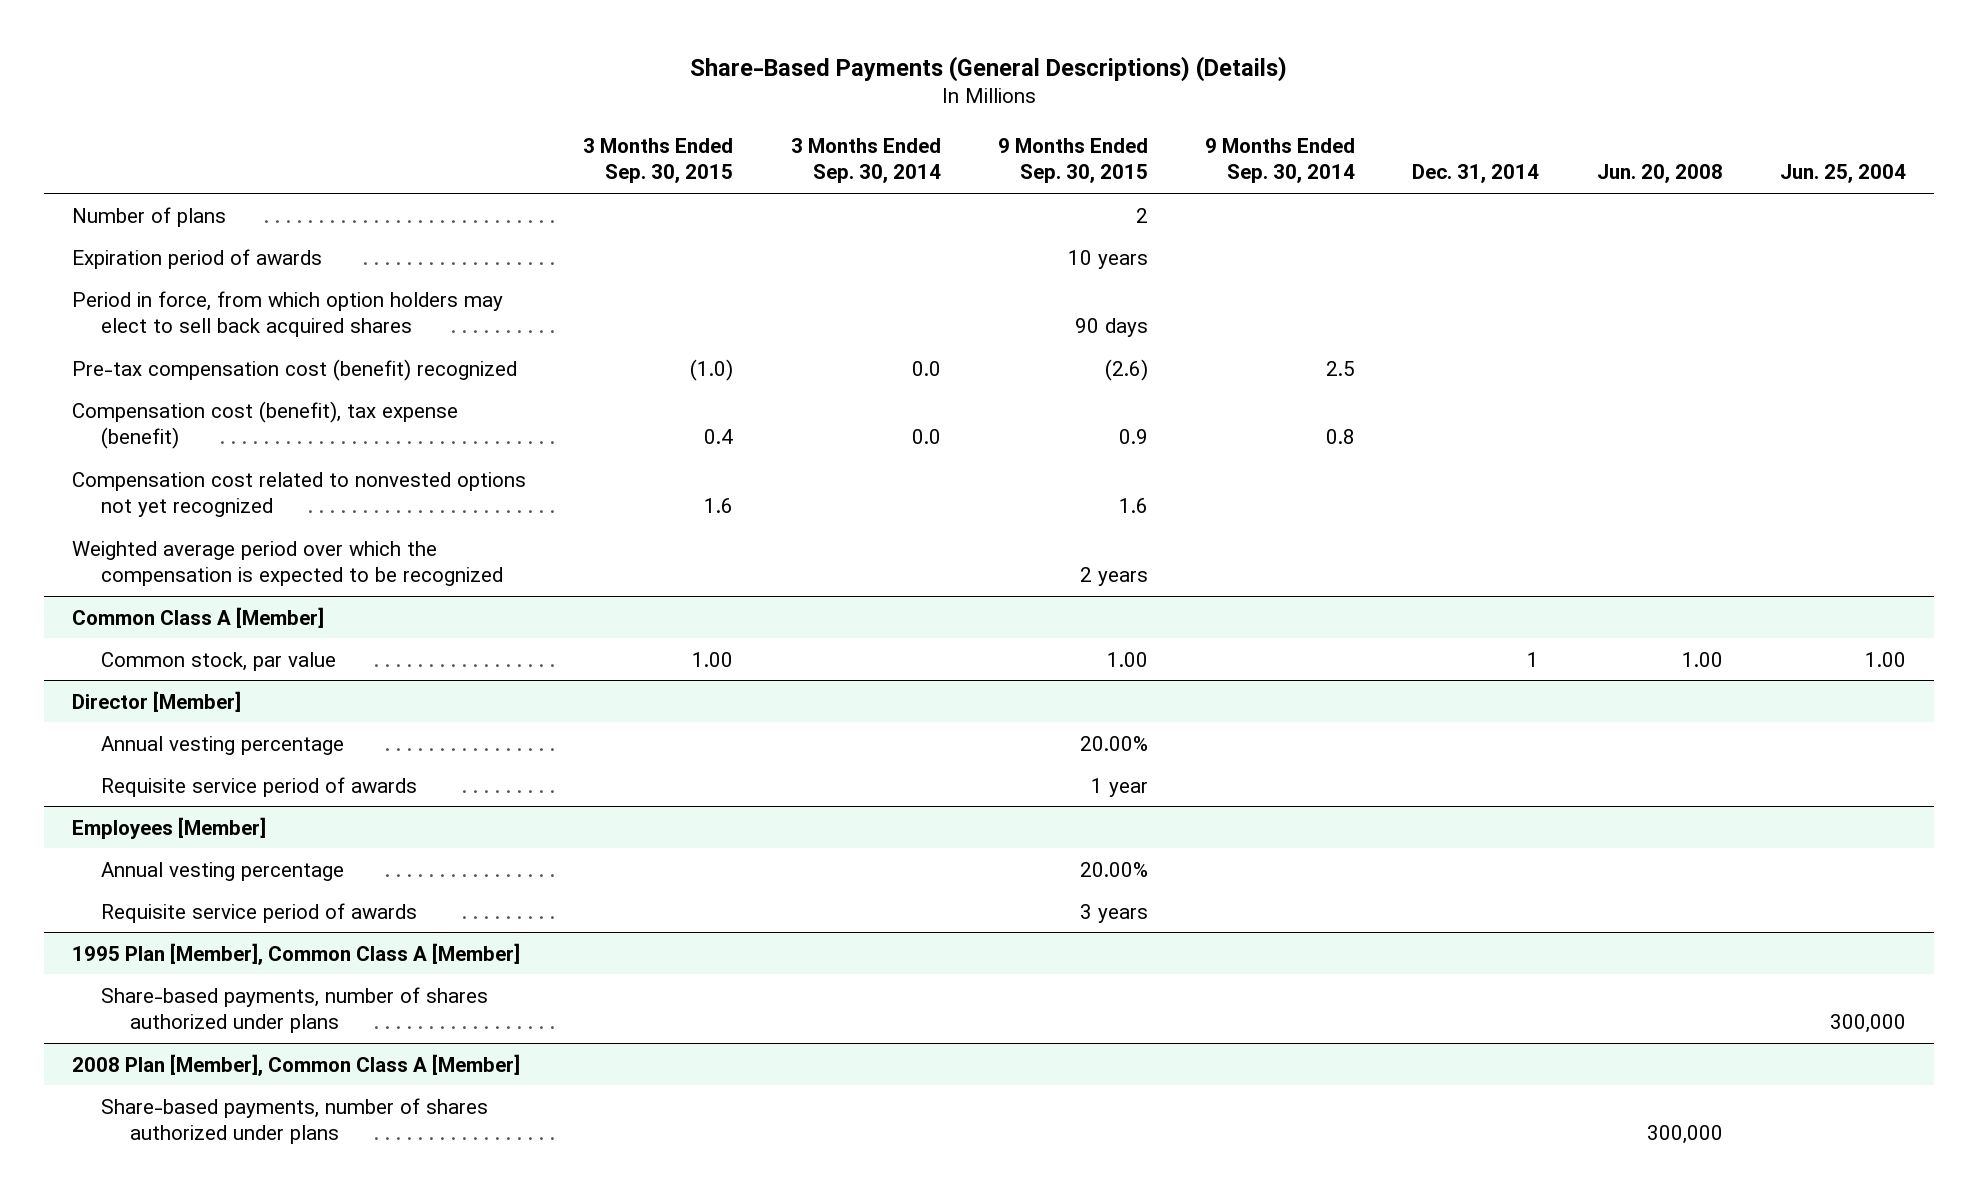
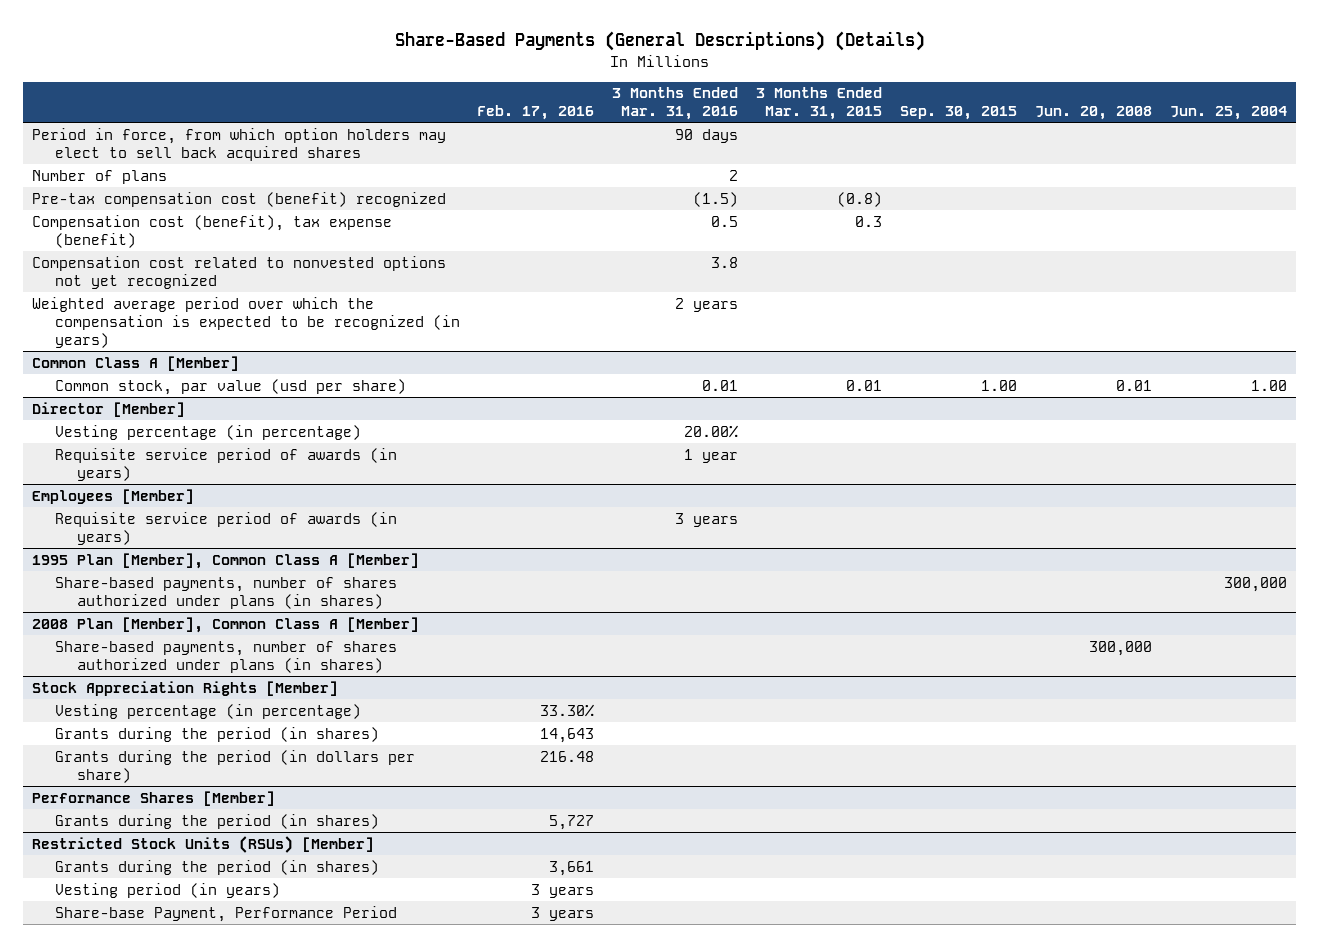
- | 3 Months Ended Sep. 30, 2015 | 3 Months Ended Sep. 30, 2014 | 9 Months Ended Sep. 30, 2015 | 9 Months Ended Sep. 30, 2014 | Dec. 31, 2014 | Jun. 20, 2008 | Jun. 25, 2004
+ | Feb. 17, 2016 | 3 Months Ended Mar. 31, 2016 | 3 Months Ended Mar. 31, 2015 | Sep. 30, 2015 | Jun. 20, 2008 | Jun. 25, 2004
- Expiration period of awards | | | 10 years | | | |
moved down: Number of plans | | 2 | | | |
- Weighted average period over which the compensation is expected to be recognized | | | 2 years | | | |
+ Weighted average period over which the compensation is expected to be recognized (in years) | | 2 years | | | |
@ Common Class A [Member]
- Common stock, par value | 1.00 | | 1.00 | | 1 | 1.00 | 1.00
+ Common stock, par value (usd per share) | | 0.01 | 0.01 | 1.00 | 0.01 | 1.00
@ Director [Member]
- Annual vesting percentage | | | 20.00% | | | |
- Requisite service period of awards | | | 1 year | | | |
+ Vesting percentage (in percentage) | | 20.00% | | | |
+ Requisite service period of awards (in years) | | 1 year | | | |
@ Employees [Member]
- Annual vesting percentage | | | 20.00% | | | |
- Requisite service period of awards | | | 3 years | | | |
+ Requisite service period of awards (in years) | | 3 years | | | |
@ 1995 Plan [Member], Common Class A [Member]
- Share-based payments, number of shares authorized under plans | | | | | | | 300,000
+ Share-based payments, number of shares authorized under plans (in shares) | | | | | | 300,000
@ 2008 Plan [Member], Common Class A [Member]
- Share-based payments, number of shares authorized under plans | | | | | | 300,000 |
+ Share-based payments, number of shares authorized under plans (in shares) | | | | | 300,000 |
+ Stock Appreciation Rights [Member]
+ Vesting percentage (in percentage) | 33.30% | | | | |
+ Grants during the period (in shares) | 14,643 | | | | |
+ Grants during the period (in dollars per share) | 216.48 | | | | |
+ Performance Shares [Member]
+ Grants during the period (in shares) | 5,727 | | | | |
+ Restricted Stock Units (RSUs) [Member]
+ Grants during the period (in shares) | 3,661 | | | | |
+ Vesting period (in years) | 3 years | | | | |
+ Share-base Payment, Performance Period | 3 years | | | | |

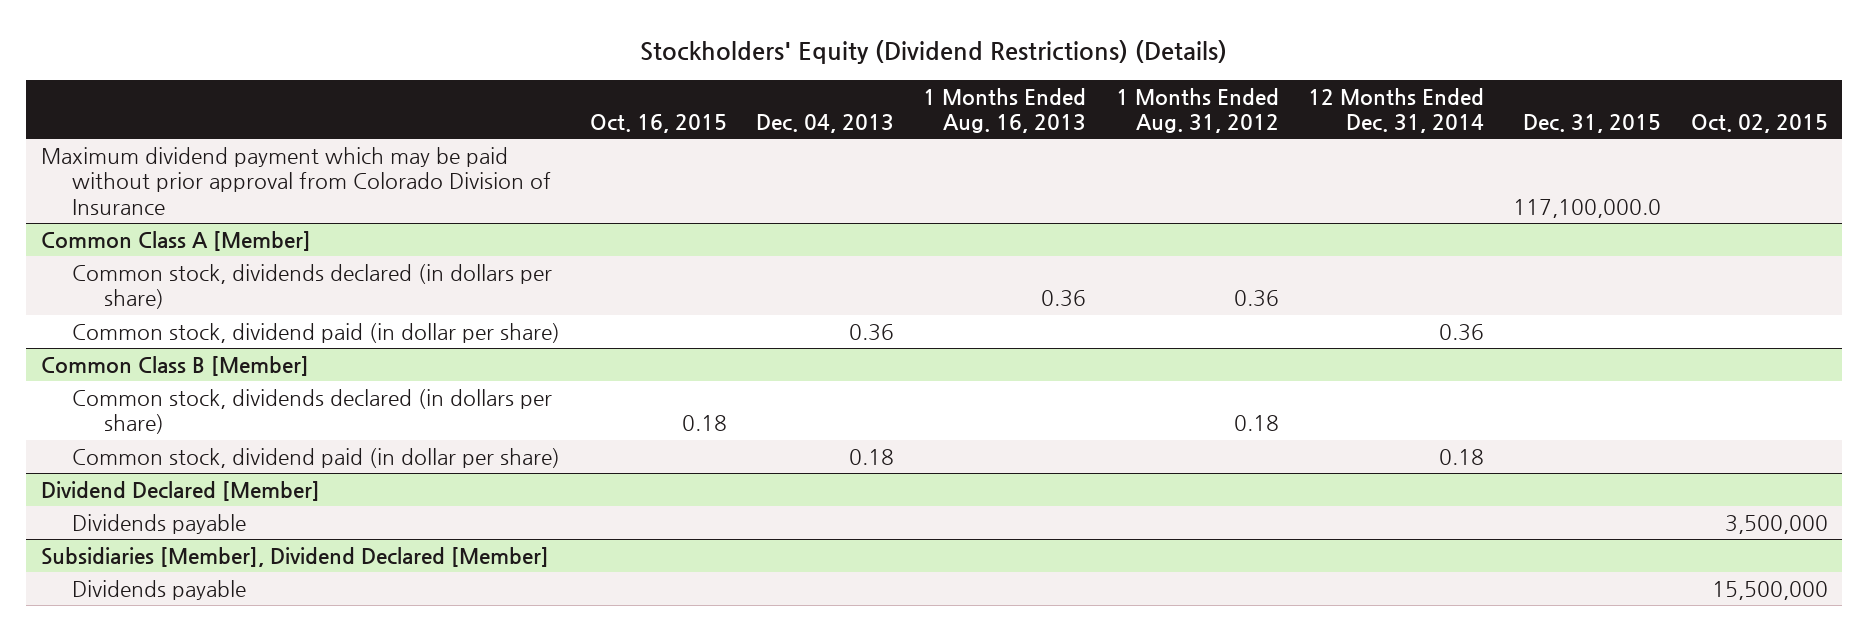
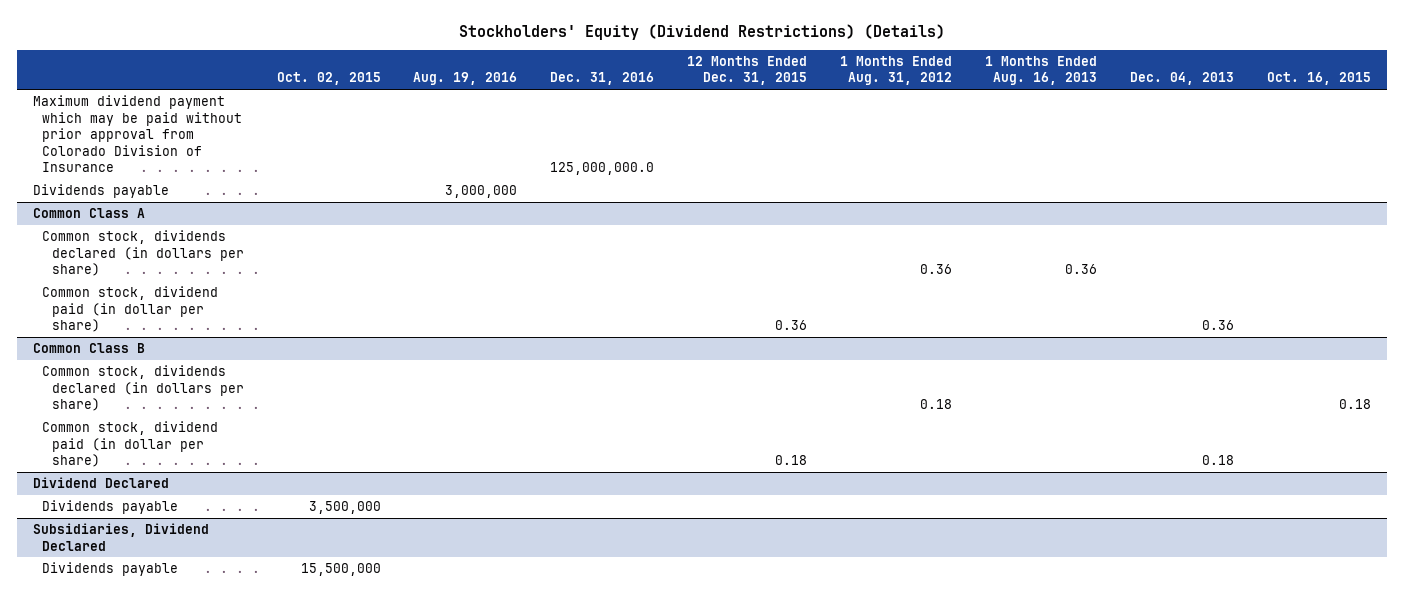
- | Oct. 16, 2015 | Dec. 04, 2013 | 1 Months Ended Aug. 16, 2013 | 1 Months Ended Aug. 31, 2012 | 12 Months Ended Dec. 31, 2014 | Dec. 31, 2015 | Oct. 02, 2015
+ | Oct. 02, 2015 | Aug. 19, 2016 | Dec. 31, 2016 | 12 Months Ended Dec. 31, 2015 | 1 Months Ended Aug. 31, 2012 | 1 Months Ended Aug. 16, 2013 | Dec. 04, 2013 | Oct. 16, 2015
- Common Class A [Member]
+ Dividends payable | | 3,000,000 | | | | | |
+ Common Class A
- Common Class B [Member]
+ Common Class B
- Dividend Declared [Member]
+ Dividend Declared
- Subsidiaries [Member], Dividend Declared [Member]
+ Subsidiaries, Dividend Declared

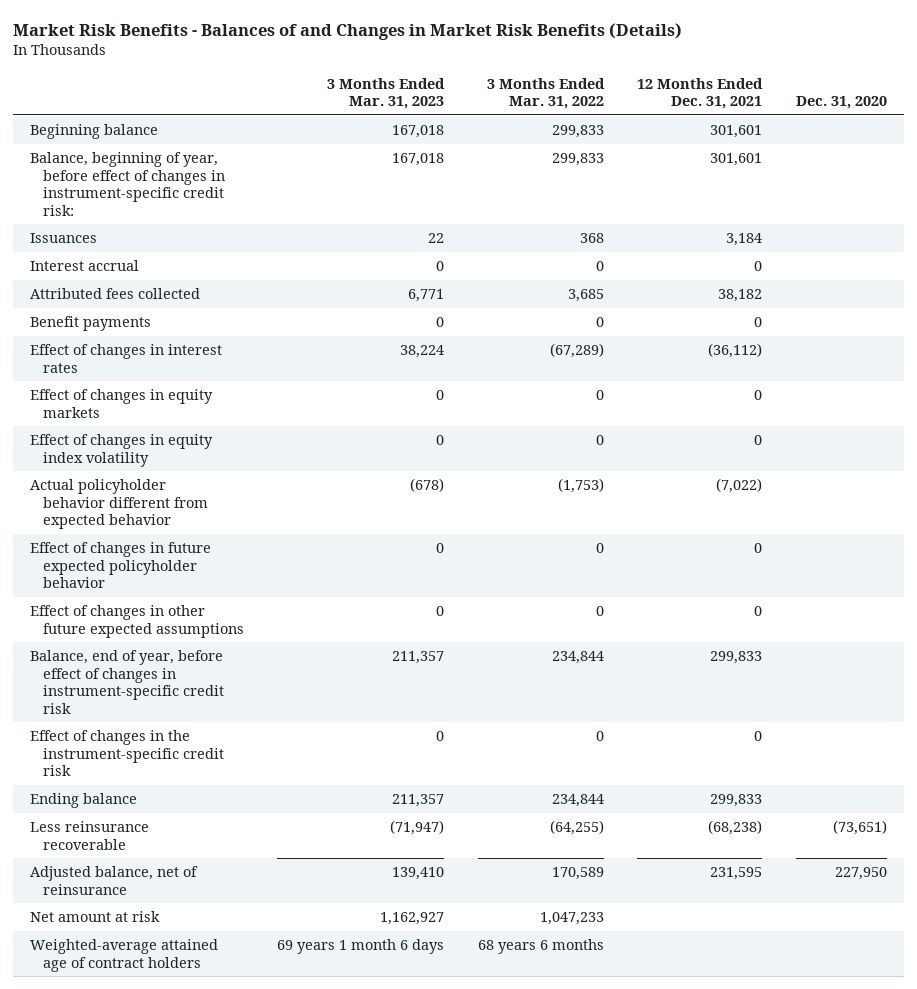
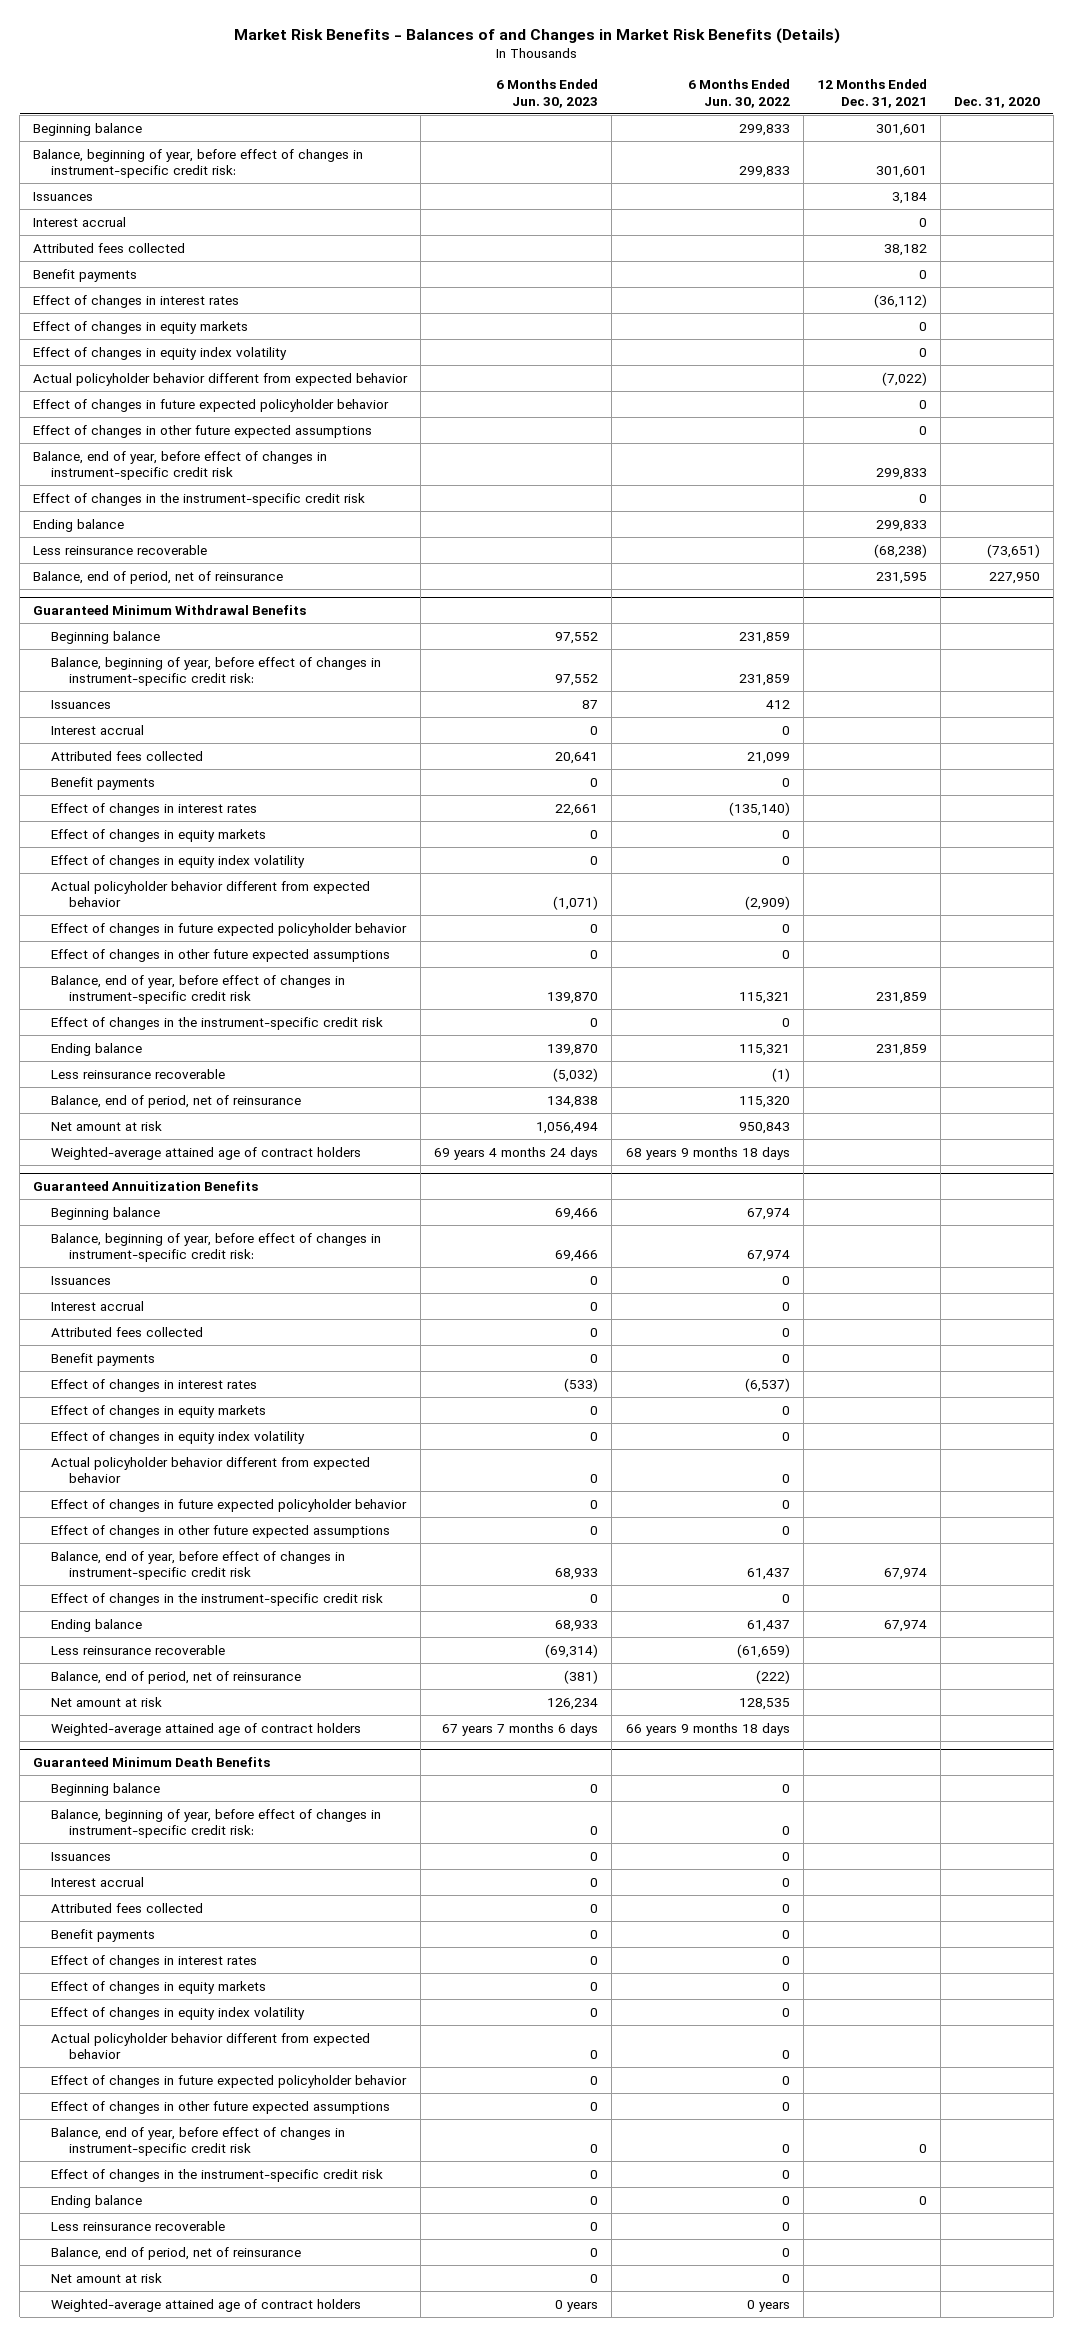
- | 3 Months Ended Mar. 31, 2023 | 3 Months Ended Mar. 31, 2022 | 12 Months Ended Dec. 31, 2021 | Dec. 31, 2020
+ | 6 Months Ended Jun. 30, 2023 | 6 Months Ended Jun. 30, 2022 | 12 Months Ended Dec. 31, 2021 | Dec. 31, 2020
- Adjusted balance, net of reinsurance | 139,410 | 170,589 | 231,595 | 227,950
- Net amount at risk | 1,162,927 | 1,047,233 | |
- Weighted-average attained age of contract holders | 69 years 1 month 6 days | 68 years 6 months | |
+ Balance, end of period, net of reinsurance | | | 231,595 | 227,950
+ Guaranteed Minimum Withdrawal Benefits
+ Beginning balance | 97,552 | 231,859 | |
+ Balance, beginning of year, before effect of changes in instrument-specific credit risk: | 97,552 | 231,859 | |
+ Issuances | 87 | 412 | |
+ Interest accrual | 0 | 0 | |
+ Attributed fees collected | 20,641 | 21,099 | |
+ Benefit payments | 0 | 0 | |
+ Effect of changes in interest rates | 22,661 | (135,140) | |
+ Effect of changes in equity markets | 0 | 0 | |
+ Effect of changes in equity index volatility | 0 | 0 | |
+ Actual policyholder behavior different from expected behavior | (1,071) | (2,909) | |
+ Effect of changes in future expected policyholder behavior | 0 | 0 | |
+ Effect of changes in other future expected assumptions | 0 | 0 | |
+ Balance, end of year, before effect of changes in instrument-specific credit risk | 139,870 | 115,321 | 231,859 |
+ Effect of changes in the instrument-specific credit risk | 0 | 0 | |
+ Ending balance | 139,870 | 115,321 | 231,859 |
+ Less reinsurance recoverable | (5,032) | (1) | |
+ Balance, end of period, net of reinsurance | 134,838 | 115,320 | |
+ Net amount at risk | 1,056,494 | 950,843 | |
+ Weighted-average attained age of contract holders | 69 years 4 months 24 days | 68 years 9 months 18 days | |
+ Guaranteed Annuitization Benefits
+ Beginning balance | 69,466 | 67,974 | |
+ Balance, beginning of year, before effect of changes in instrument-specific credit risk: | 69,466 | 67,974 | |
+ Issuances | 0 | 0 | |
+ Interest accrual | 0 | 0 | |
+ Attributed fees collected | 0 | 0 | |
+ Benefit payments | 0 | 0 | |
+ Effect of changes in interest rates | (533) | (6,537) | |
+ Effect of changes in equity markets | 0 | 0 | |
+ Effect of changes in equity index volatility | 0 | 0 | |
+ Actual policyholder behavior different from expected behavior | 0 | 0 | |
+ Effect of changes in future expected policyholder behavior | 0 | 0 | |
+ Effect of changes in other future expected assumptions | 0 | 0 | |
+ Balance, end of year, before effect of changes in instrument-specific credit risk | 68,933 | 61,437 | 67,974 |
+ Effect of changes in the instrument-specific credit risk | 0 | 0 | |
+ Ending balance | 68,933 | 61,437 | 67,974 |
+ Less reinsurance recoverable | (69,314) | (61,659) | |
+ Balance, end of period, net of reinsurance | (381) | (222) | |
+ Net amount at risk | 126,234 | 128,535 | |
+ Weighted-average attained age of contract holders | 67 years 7 months 6 days | 66 years 9 months 18 days | |
+ Guaranteed Minimum Death Benefits
+ Beginning balance | 0 | 0 | |
+ Balance, beginning of year, before effect of changes in instrument-specific credit risk: | 0 | 0 | |
+ Issuances | 0 | 0 | |
+ Interest accrual | 0 | 0 | |
+ Attributed fees collected | 0 | 0 | |
+ Benefit payments | 0 | 0 | |
+ Effect of changes in interest rates | 0 | 0 | |
+ Effect of changes in equity markets | 0 | 0 | |
+ Effect of changes in equity index volatility | 0 | 0 | |
+ Actual policyholder behavior different from expected behavior | 0 | 0 | |
+ Effect of changes in future expected policyholder behavior | 0 | 0 | |
+ Effect of changes in other future expected assumptions | 0 | 0 | |
+ Balance, end of year, before effect of changes in instrument-specific credit risk | 0 | 0 | 0 |
+ Effect of changes in the instrument-specific credit risk | 0 | 0 | |
+ Ending balance | 0 | 0 | 0 |
+ Less reinsurance recoverable | 0 | 0 | |
+ Balance, end of period, net of reinsurance | 0 | 0 | |
+ Net amount at risk | 0 | 0 | |
+ Weighted-average attained age of contract holders | 0 years | 0 years | |

